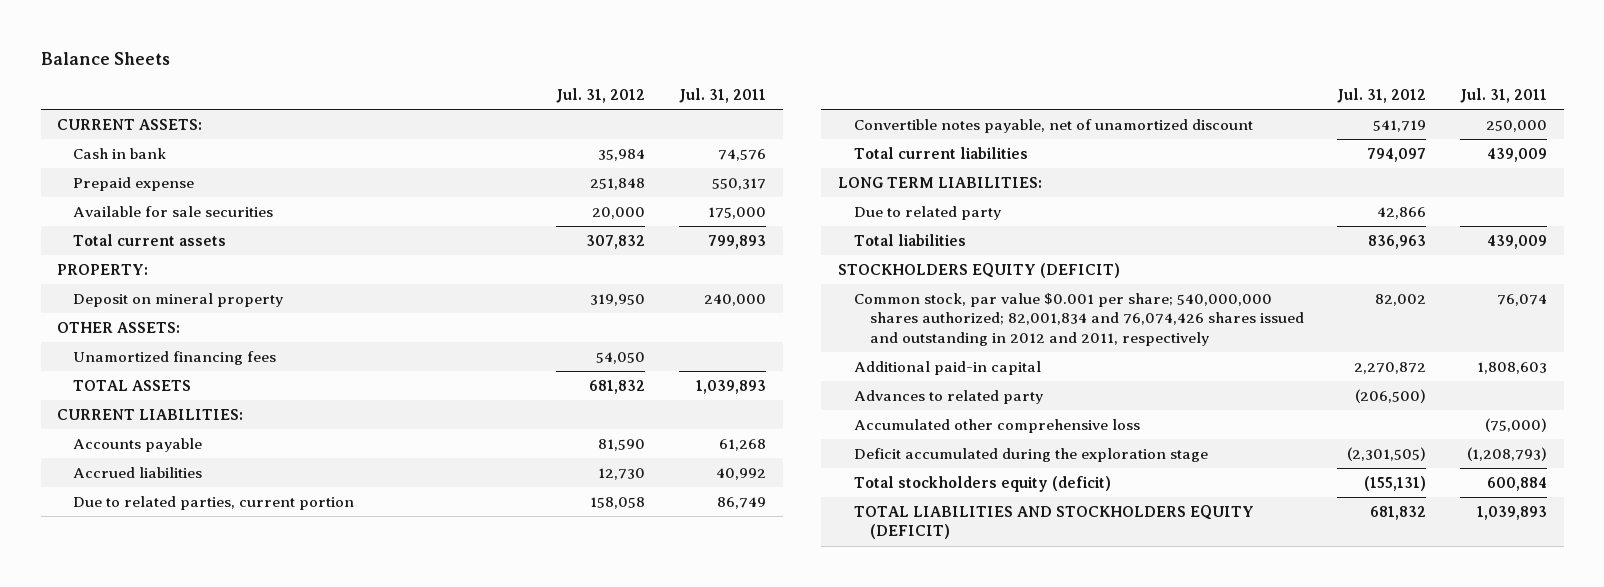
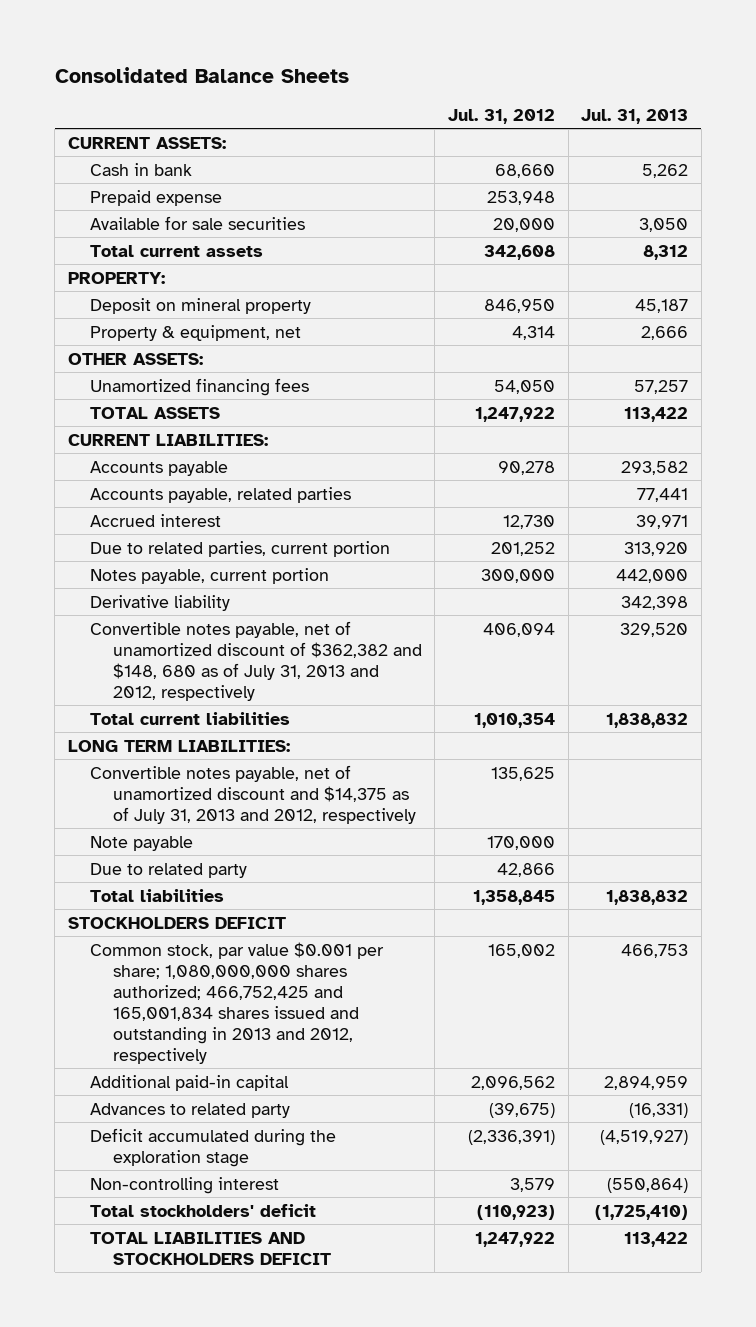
- Balance Sheets
+ Consolidated Balance Sheets
- | Jul. 31, 2012 | Jul. 31, 2011
+ | Jul. 31, 2012 | Jul. 31, 2013
- Cash in bank | 35,984 | 74,576
- Prepaid expense | 251,848 | 550,317
+ Cash in bank | 68,660 | 5,262
+ Prepaid expense | 253,948 |
- Total current assets | 307,832 | 799,893
+ Total current assets | 342,608 | 8,312
- Deposit on mineral property | 319,950 | 240,000
+ Deposit on mineral property | 846,950 | 45,187
+ Property & equipment, net | 4,314 | 2,666
- TOTAL ASSETS | 681,832 | 1,039,893
+ TOTAL ASSETS | 1,247,922 | 113,422
- Accounts payable | 81,590 | 61,268
- Accrued liabilities | 12,730 | 40,992
- Due to related parties, current portion | 158,058 | 86,749
- Convertible notes payable, net of unamortized discount | 541,719 | 250,000
- Total current liabilities | 794,097 | 439,009
+ Accounts payable | 90,278 | 293,582
+ Accounts payable, related parties | | 77,441
+ Accrued interest | 12,730 | 39,971
+ Due to related parties, current portion | 201,252 | 313,920
+ Notes payable, current portion | 300,000 | 442,000
+ Derivative liability | | 342,398
+ Convertible notes payable, net of unamortized discount of $362,382 and $148, 680 as of July 31, 2013 and 2012, respectively | 406,094 | 329,520
+ Total current liabilities | 1,010,354 | 1,838,832
+ Convertible notes payable, net of unamortized discount and $14,375 as of July 31, 2013 and 2012, respectively | 135,625 |
+ Note payable | 170,000 |
- Total liabilities | 836,963 | 439,009
- STOCKHOLDERS EQUITY (DEFICIT)
- Common stock, par value $0.001 per share; 540,000,000 shares authorized; 82,001,834 and 76,074,426 shares issued and outstanding in 2012 and 2011, respectively | 82,002 | 76,074
- Additional paid-in capital | 2,270,872 | 1,808,603
- Advances to related party | (206,500) |
- Accumulated other comprehensive loss | | (75,000)
- Deficit accumulated during the exploration stage | (2,301,505) | (1,208,793)
- Total stockholders equity (deficit) | (155,131) | 600,884
- TOTAL LIABILITIES AND STOCKHOLDERS EQUITY (DEFICIT) | 681,832 | 1,039,893
+ Total liabilities | 1,358,845 | 1,838,832
+ STOCKHOLDERS DEFICIT
+ Common stock, par value $0.001 per share; 1,080,000,000 shares authorized; 466,752,425 and 165,001,834 shares issued and outstanding in 2013 and 2012, respectively | 165,002 | 466,753
+ Additional paid-in capital | 2,096,562 | 2,894,959
+ Advances to related party | (39,675) | (16,331)
+ Deficit accumulated during the exploration stage | (2,336,391) | (4,519,927)
+ Non-controlling interest | 3,579 | (550,864)
+ Total stockholders' deficit | (110,923) | (1,725,410)
+ TOTAL LIABILITIES AND STOCKHOLDERS DEFICIT | 1,247,922 | 113,422

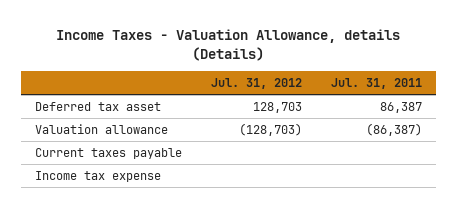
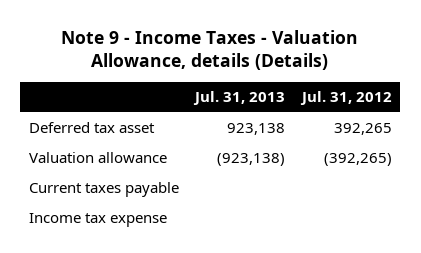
- Income Taxes - Valuation Allowance, details (Details)
+ Note 9 - Income Taxes - Valuation Allowance, details (Details)
- | Jul. 31, 2012 | Jul. 31, 2011
+ | Jul. 31, 2013 | Jul. 31, 2012
- Deferred tax asset | 128,703 | 86,387
- Valuation allowance | (128,703) | (86,387)
+ Deferred tax asset | 923,138 | 392,265
+ Valuation allowance | (923,138) | (392,265)

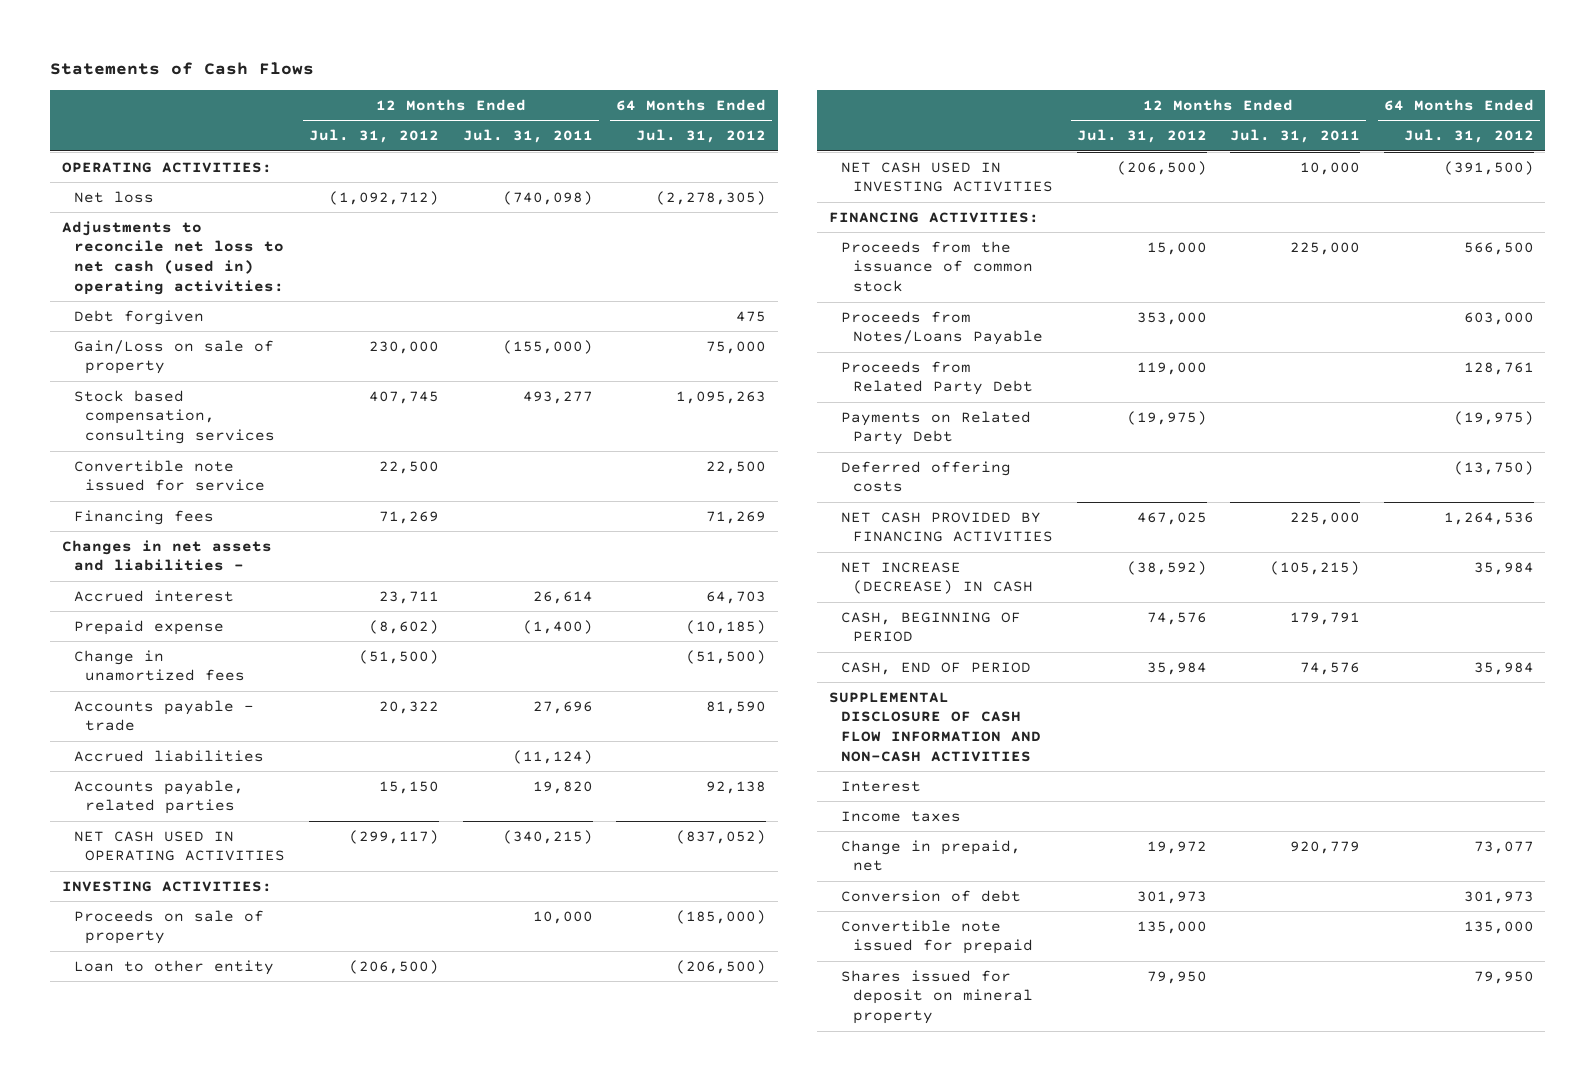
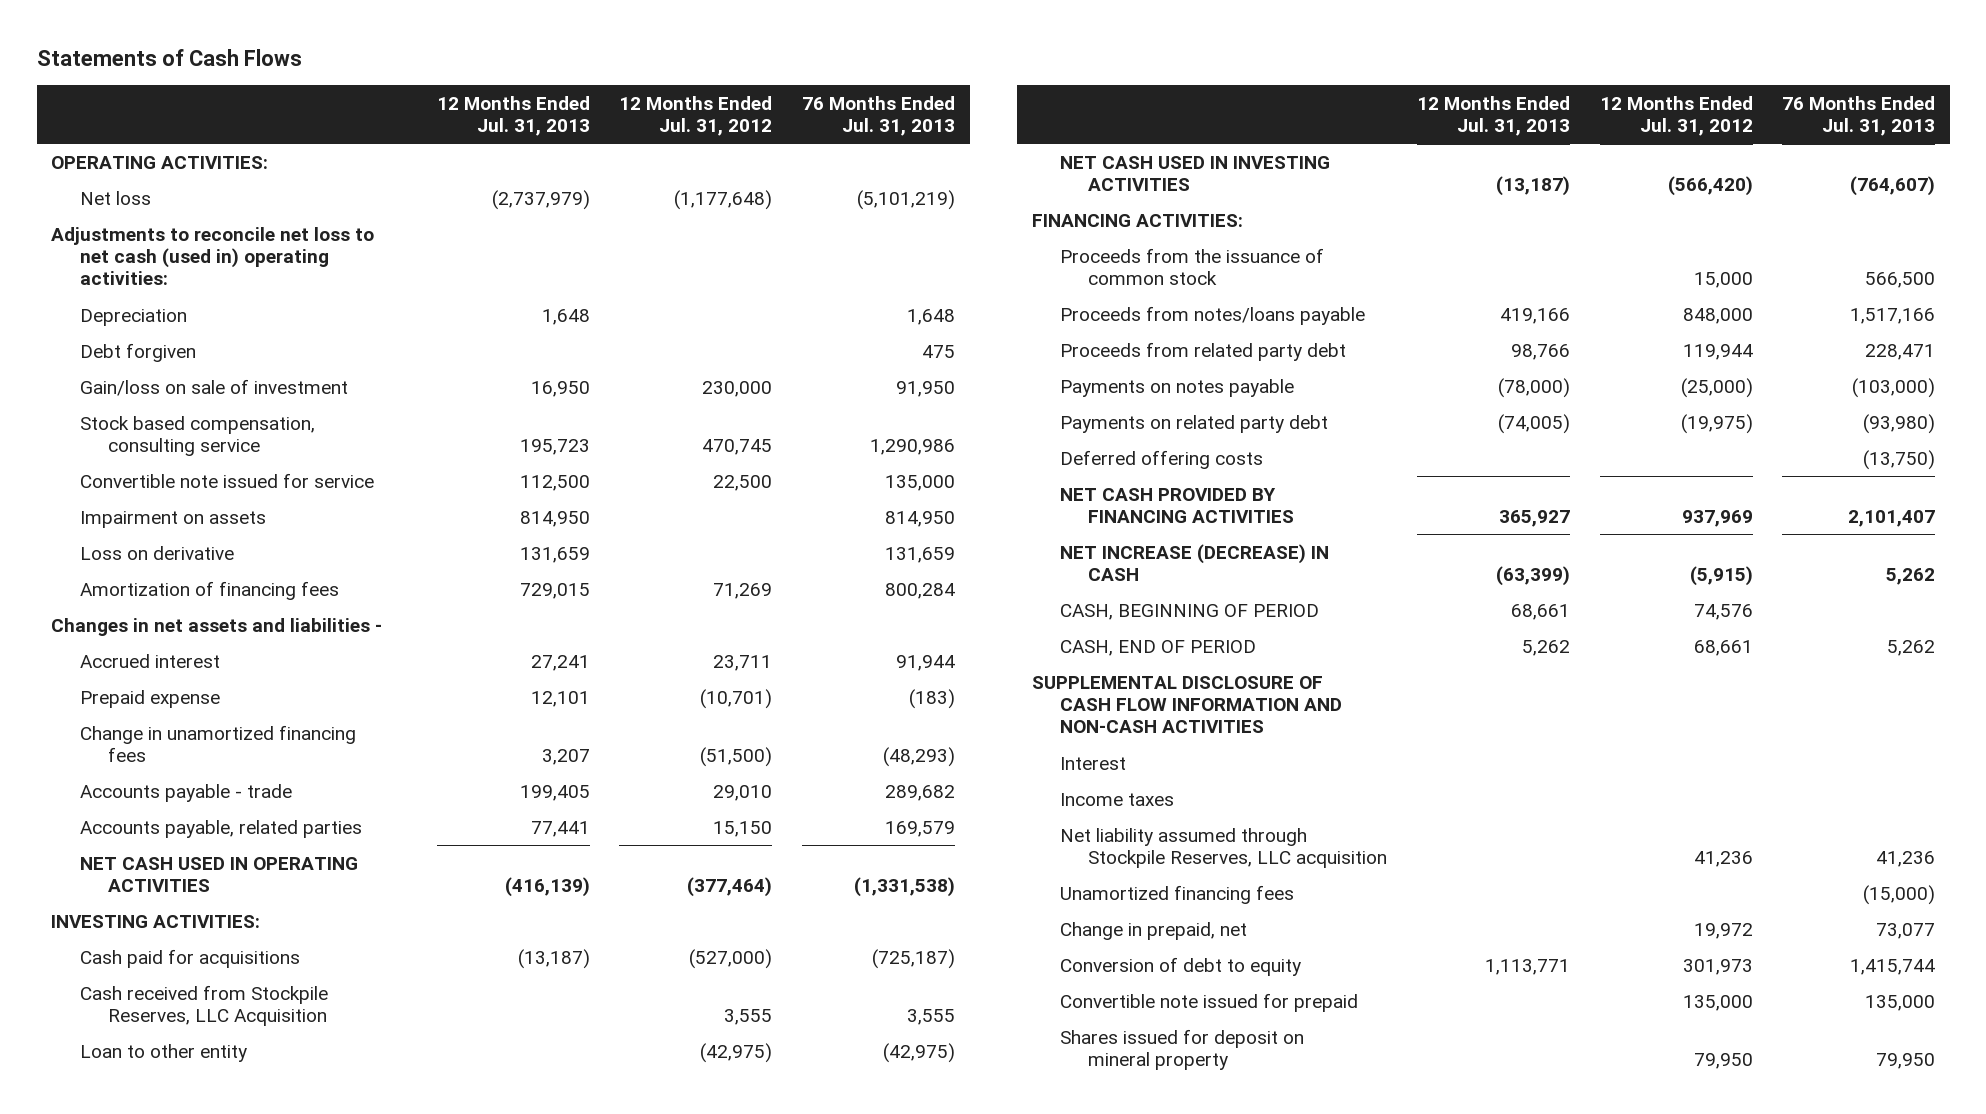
- | 12 Months Ended Jul. 31, 2012 | 12 Months Ended Jul. 31, 2011 | 64 Months Ended Jul. 31, 2012
+ | 12 Months Ended Jul. 31, 2013 | 12 Months Ended Jul. 31, 2012 | 76 Months Ended Jul. 31, 2013
- Net loss | (1,092,712) | (740,098) | (2,278,305)
+ Net loss | (2,737,979) | (1,177,648) | (5,101,219)
+ Depreciation | 1,648 | | 1,648
- Gain/Loss on sale of property | 230,000 | (155,000) | 75,000
- Stock based compensation, consulting services | 407,745 | 493,277 | 1,095,263
+ Gain/loss on sale of investment | 16,950 | 230,000 | 91,950
+ Stock based compensation, consulting service | 195,723 | 470,745 | 1,290,986
- Financing fees | 71,269 | | 71,269
+ Impairment on assets | 814,950 | | 814,950
+ Loss on derivative | 131,659 | | 131,659
+ Amortization of financing fees | 729,015 | 71,269 | 800,284
- Prepaid expense | (8,602) | (1,400) | (10,185)
- Change in unamortized fees | (51,500) | | (51,500)
- Accounts payable - trade | 20,322 | 27,696 | 81,590
- Accrued liabilities | | (11,124) |
+ Prepaid expense | 12,101 | (10,701) | (183)
+ Change in unamortized financing fees | 3,207 | (51,500) | (48,293)
+ Accounts payable - trade | 199,405 | 29,010 | 289,682
- NET CASH USED IN OPERATING ACTIVITIES | (299,117) | (340,215) | (837,052)
+ NET CASH USED IN OPERATING ACTIVITIES | (416,139) | (377,464) | (1,331,538)
- Proceeds on sale of property | | 10,000 | (185,000)
- Loan to other entity | (206,500) | | (206,500)
- NET CASH USED IN INVESTING ACTIVITIES | (206,500) | 10,000 | (391,500)
+ Cash paid for acquisitions | (13,187) | (527,000) | (725,187)
+ Cash received from Stockpile Reserves, LLC Acquisition | | 3,555 | 3,555
+ Loan to other entity | | (42,975) | (42,975)
+ NET CASH USED IN INVESTING ACTIVITIES | (13,187) | (566,420) | (764,607)
- Proceeds from Notes/Loans Payable | 353,000 | | 603,000
- Proceeds from Related Party Debt | 119,000 | | 128,761
- Payments on Related Party Debt | (19,975) | | (19,975)
+ Proceeds from notes/loans payable | 419,166 | 848,000 | 1,517,166
+ Proceeds from related party debt | 98,766 | 119,944 | 228,471
+ Payments on notes payable | (78,000) | (25,000) | (103,000)
+ Payments on related party debt | (74,005) | (19,975) | (93,980)
- NET CASH PROVIDED BY FINANCING ACTIVITIES | 467,025 | 225,000 | 1,264,536
- NET INCREASE (DECREASE) IN CASH | (38,592) | (105,215) | 35,984
+ NET CASH PROVIDED BY FINANCING ACTIVITIES | 365,927 | 937,969 | 2,101,407
+ NET INCREASE (DECREASE) IN CASH | (63,399) | (5,915) | 5,262
- CASH, END OF PERIOD | 35,984 | 74,576 | 35,984
+ CASH, END OF PERIOD | 5,262 | 68,661 | 5,262
+ Net liability assumed through Stockpile Reserves, LLC acquisition | | 41,236 | 41,236
+ Unamortized financing fees | | | (15,000)
- Conversion of debt | 301,973 | | 301,973
+ Conversion of debt to equity | 1,113,771 | 301,973 | 1,415,744

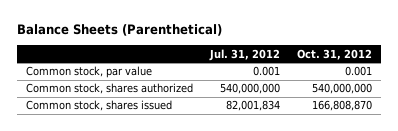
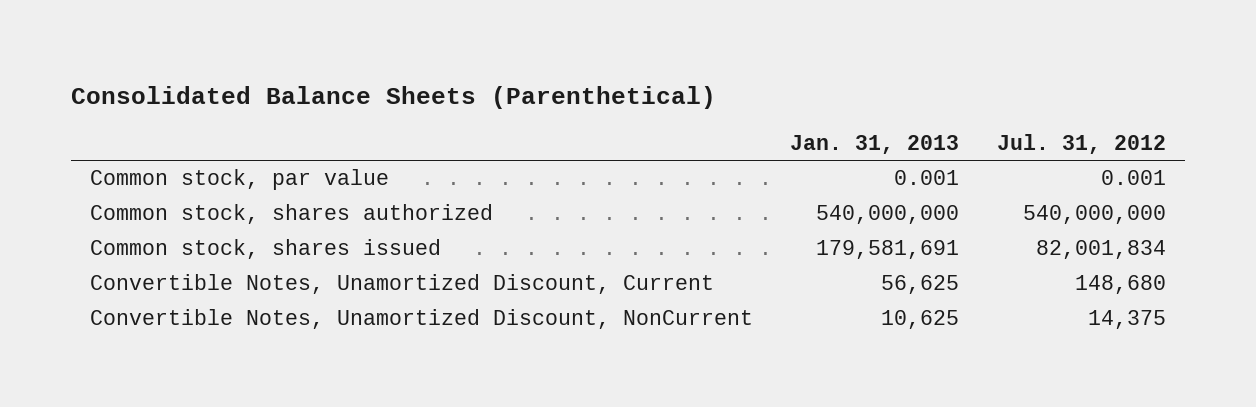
- Balance Sheets (Parenthetical)
+ Consolidated Balance Sheets (Parenthetical)
- | Jul. 31, 2012 | Oct. 31, 2012
+ | Jan. 31, 2013 | Jul. 31, 2012
+ Convertible Notes, Unamortized Discount, Current | 56,625 | 148,680
+ Convertible Notes, Unamortized Discount, NonCurrent | 10,625 | 14,375

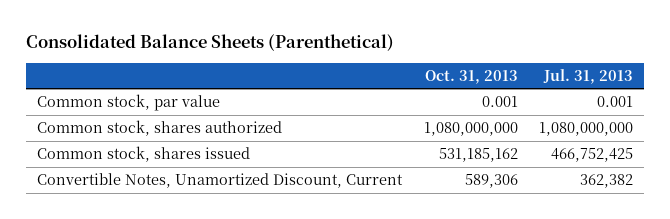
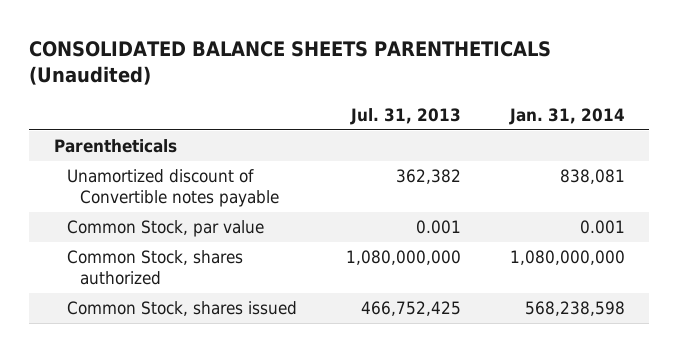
- Consolidated Balance Sheets (Parenthetical)
+ CONSOLIDATED BALANCE SHEETS PARENTHETICALS (Unaudited)
- | Oct. 31, 2013 | Jul. 31, 2013
+ | Jul. 31, 2013 | Jan. 31, 2014
- Common stock, par value | 0.001 | 0.001
- Common stock, shares authorized | 1,080,000,000 | 1,080,000,000
- Common stock, shares issued | 531,185,162 | 466,752,425
- Convertible Notes, Unamortized Discount, Current | 589,306 | 362,382
+ Parentheticals
+ Unamortized discount of Convertible notes payable | 362,382 | 838,081
+ Common Stock, par value | 0.001 | 0.001
+ Common Stock, shares authorized | 1,080,000,000 | 1,080,000,000
+ Common Stock, shares issued | 466,752,425 | 568,238,598

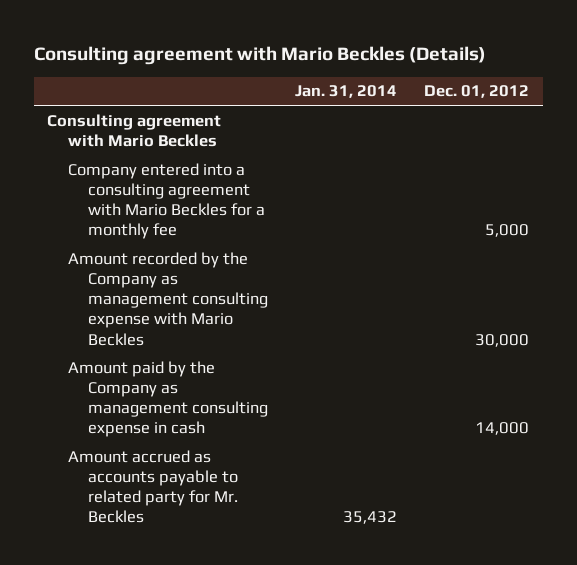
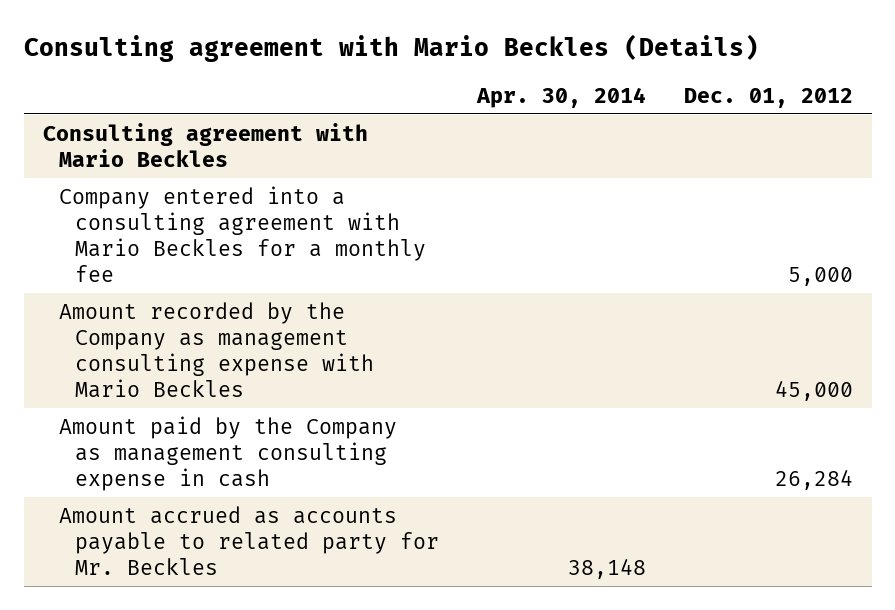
- | Jan. 31, 2014 | Dec. 01, 2012
+ | Apr. 30, 2014 | Dec. 01, 2012
- Amount recorded by the Company as management consulting expense with Mario Beckles | | 30,000
- Amount paid by the Company as management consulting expense in cash | | 14,000
+ Amount recorded by the Company as management consulting expense with Mario Beckles | | 45,000
+ Amount paid by the Company as management consulting expense in cash | | 26,284

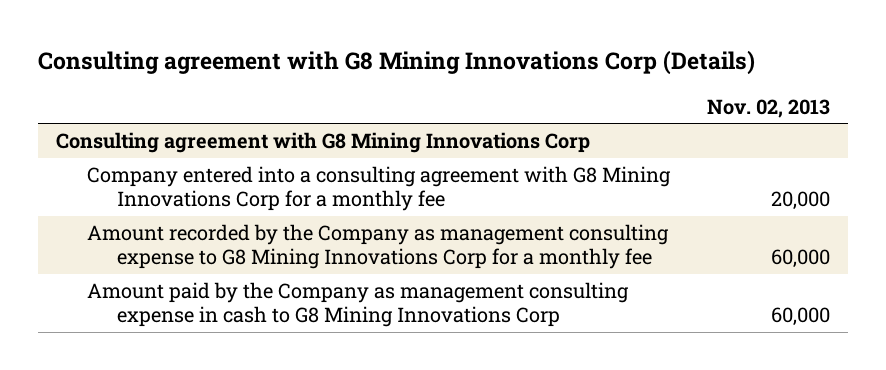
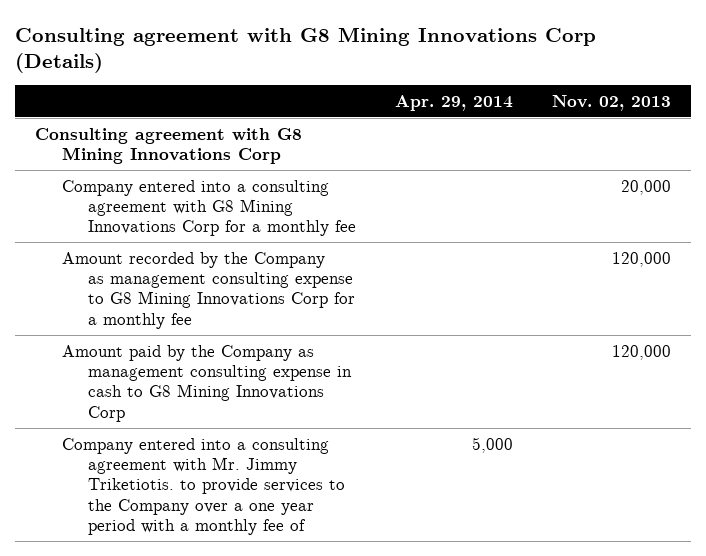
- | Nov. 02, 2013
+ | Apr. 29, 2014 | Nov. 02, 2013
- Amount recorded by the Company as management consulting expense to G8 Mining Innovations Corp for a monthly fee | 60,000
- Amount paid by the Company as management consulting expense in cash to G8 Mining Innovations Corp | 60,000
+ Amount recorded by the Company as management consulting expense to G8 Mining Innovations Corp for a monthly fee | | 120,000
+ Amount paid by the Company as management consulting expense in cash to G8 Mining Innovations Corp | | 120,000
+ Company entered into a consulting agreement with Mr. Jimmy Triketiotis. to provide services to the Company over a one year period with a monthly fee of | 5,000 |

